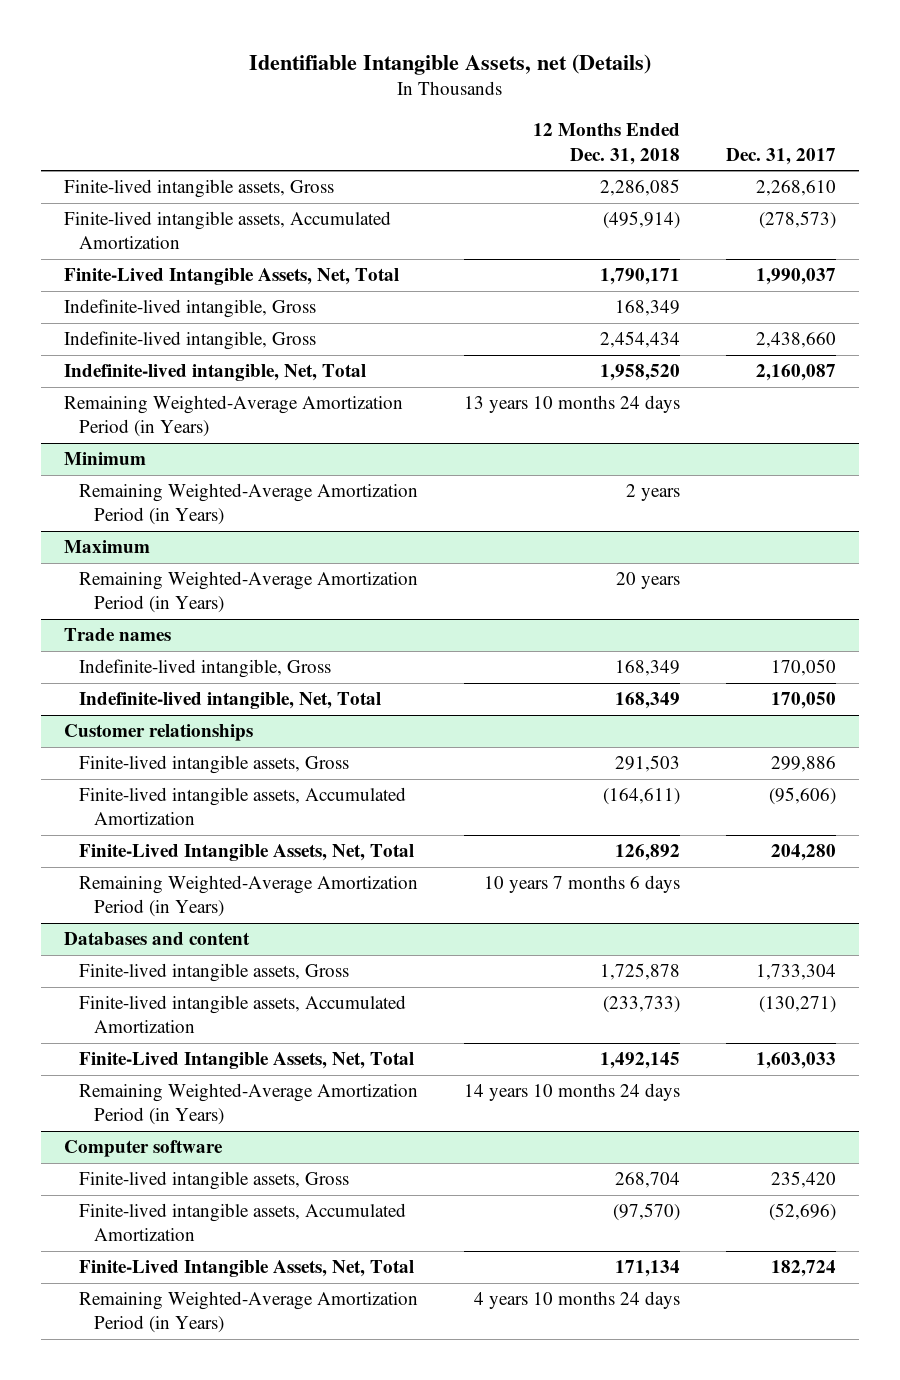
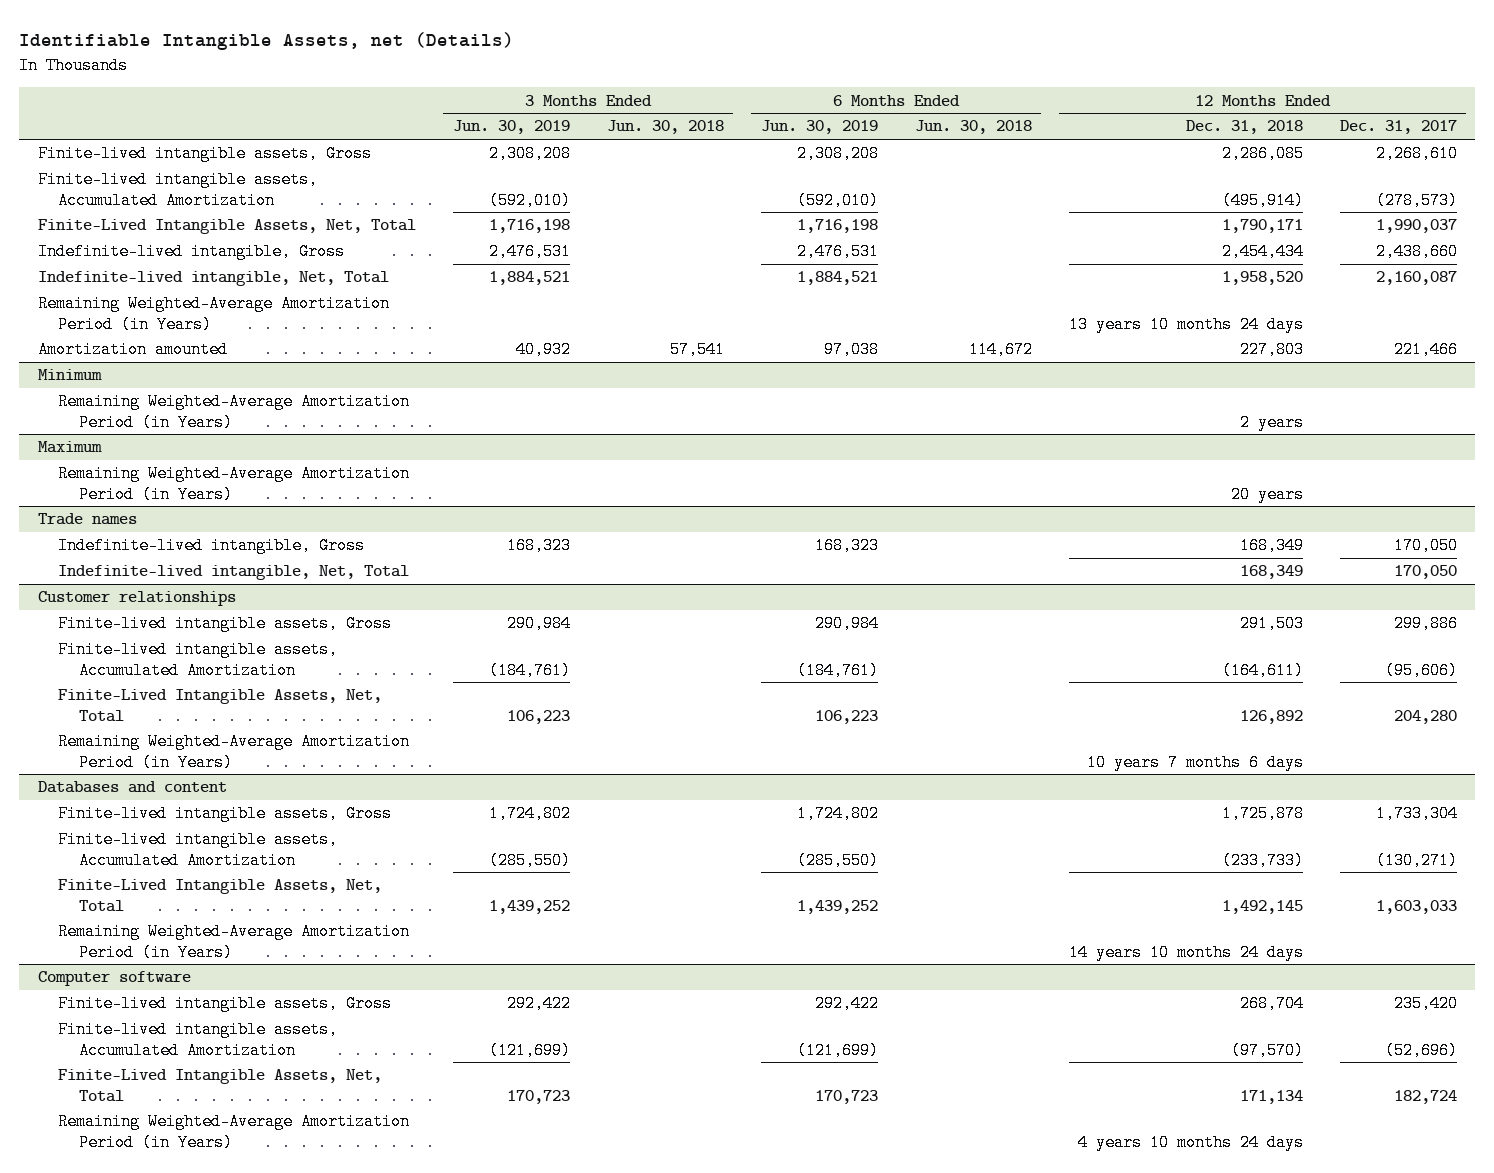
- | 12 Months Ended Dec. 31, 2018 | Dec. 31, 2017
+ | 3 Months Ended Jun. 30, 2019 | 3 Months Ended Jun. 30, 2018 | 6 Months Ended Jun. 30, 2019 | 6 Months Ended Jun. 30, 2018 | 12 Months Ended Dec. 31, 2018 | 12 Months Ended Dec. 31, 2017
- Indefinite-lived intangible, Gross | 168,349 |
+ Amortization amounted | 40,932 | 57,541 | 97,038 | 114,672 | 227,803 | 221,466

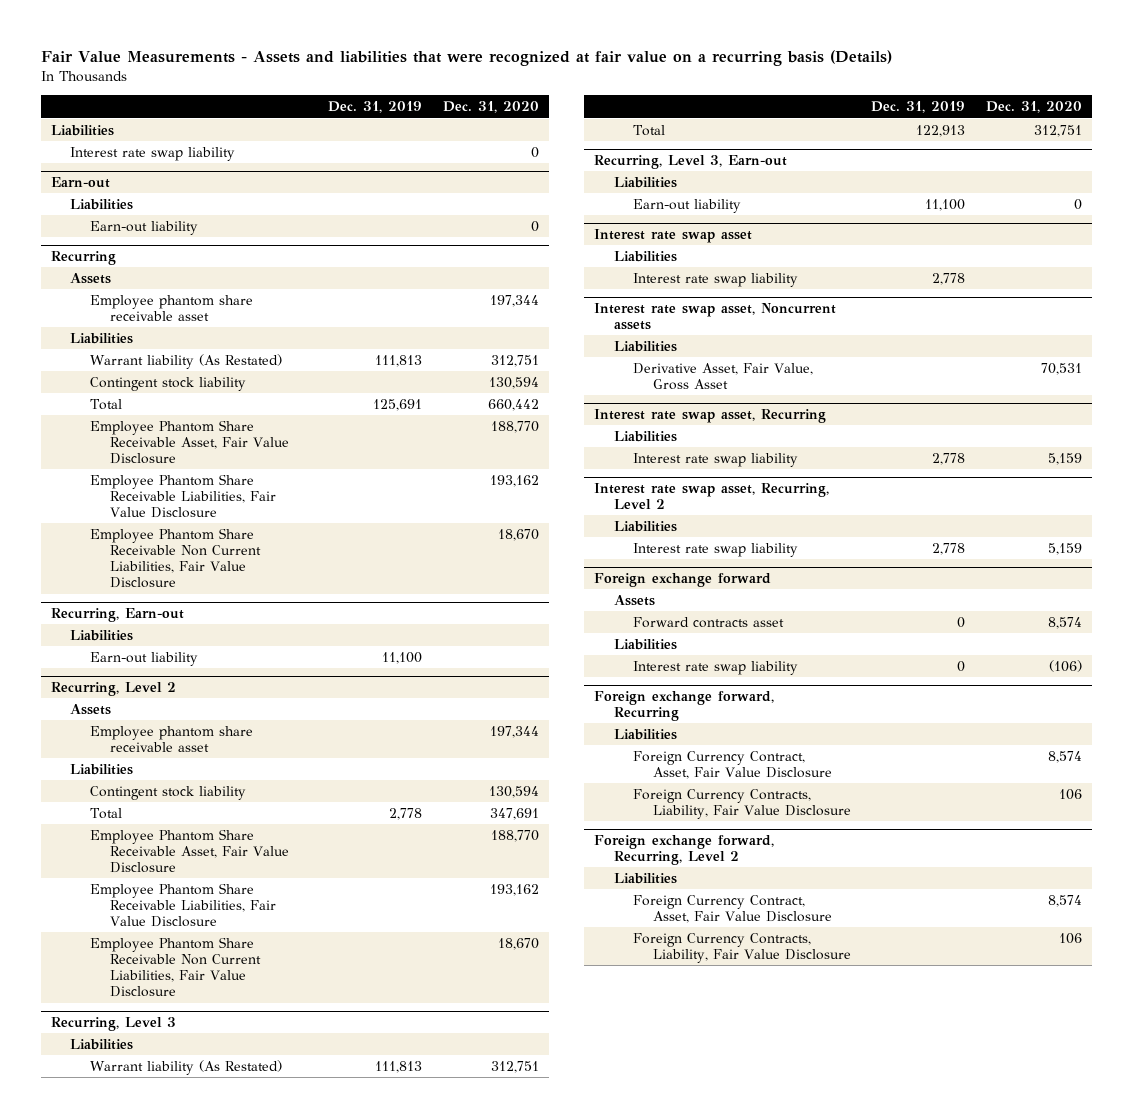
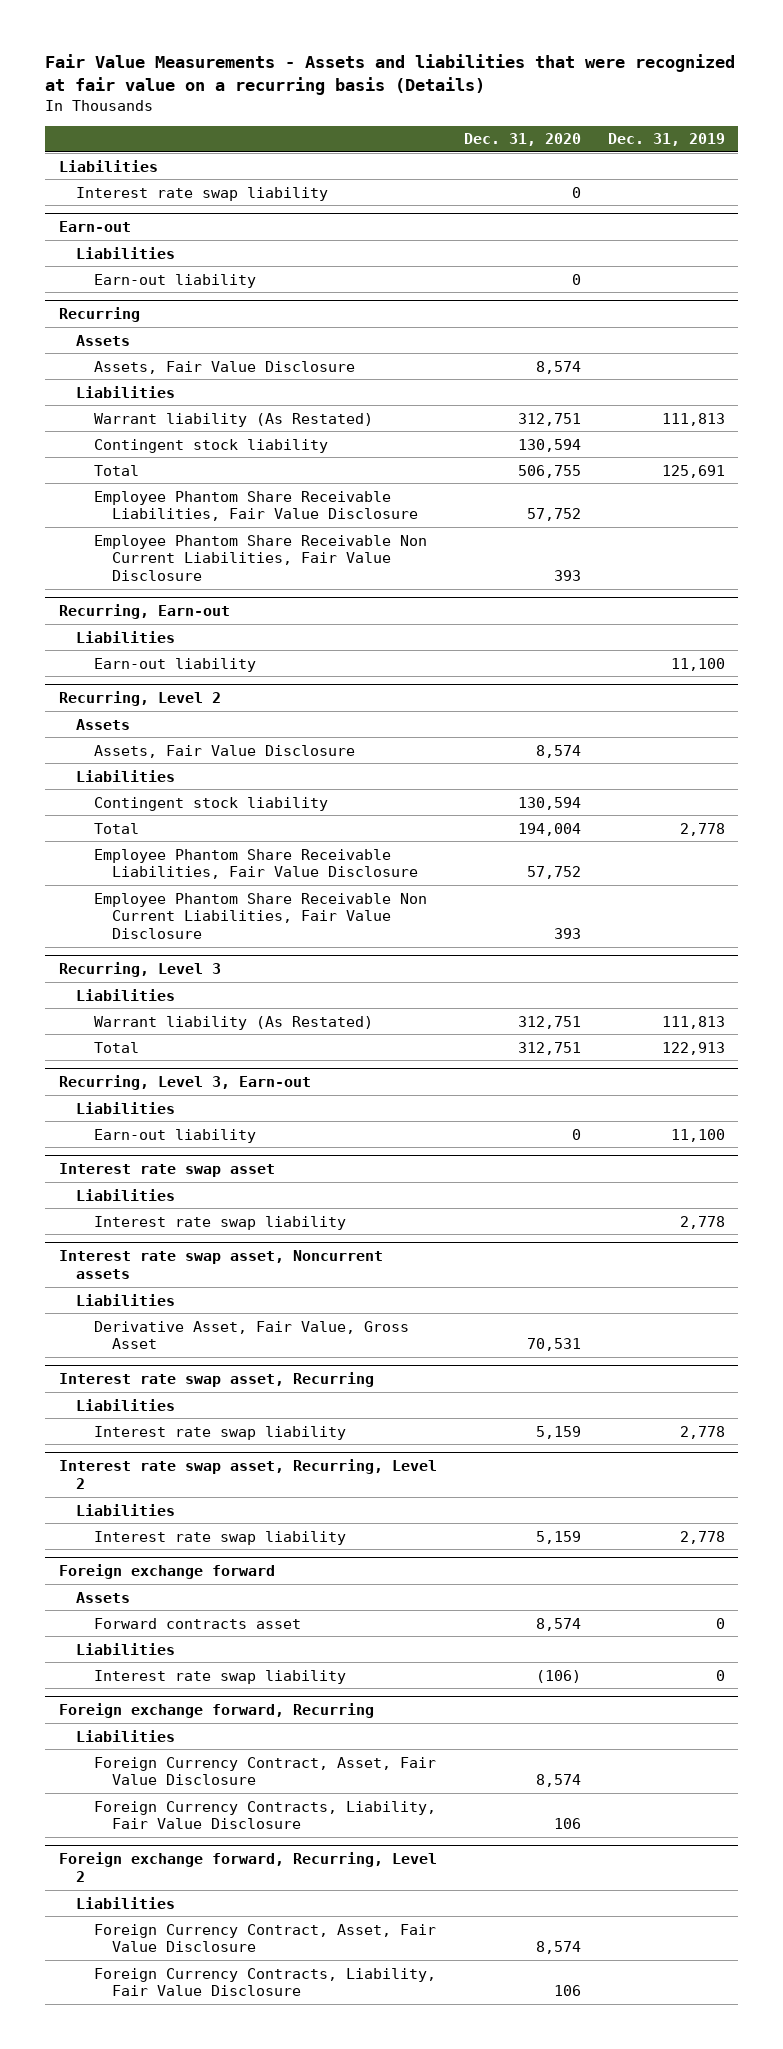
- | Dec. 31, 2019 | Dec. 31, 2020
+ | Dec. 31, 2020 | Dec. 31, 2019
@ Recurring
- Employee phantom share receivable asset | | 197,344
+ Assets, Fair Value Disclosure | 8,574 |
- Total | 125,691 | 660,442
- Employee Phantom Share Receivable Asset, Fair Value Disclosure | | 188,770
- Employee Phantom Share Receivable Liabilities, Fair Value Disclosure | | 193,162
- Employee Phantom Share Receivable Non Current Liabilities, Fair Value Disclosure | | 18,670
+ Total | 506,755 | 125,691
+ Employee Phantom Share Receivable Liabilities, Fair Value Disclosure | 57,752 |
+ Employee Phantom Share Receivable Non Current Liabilities, Fair Value Disclosure | 393 |
@ Recurring, Level 2
- Employee phantom share receivable asset | | 197,344
+ Assets, Fair Value Disclosure | 8,574 |
- Total | 2,778 | 347,691
- Employee Phantom Share Receivable Asset, Fair Value Disclosure | | 188,770
- Employee Phantom Share Receivable Liabilities, Fair Value Disclosure | | 193,162
- Employee Phantom Share Receivable Non Current Liabilities, Fair Value Disclosure | | 18,670
+ Total | 194,004 | 2,778
+ Employee Phantom Share Receivable Liabilities, Fair Value Disclosure | 57,752 |
+ Employee Phantom Share Receivable Non Current Liabilities, Fair Value Disclosure | 393 |

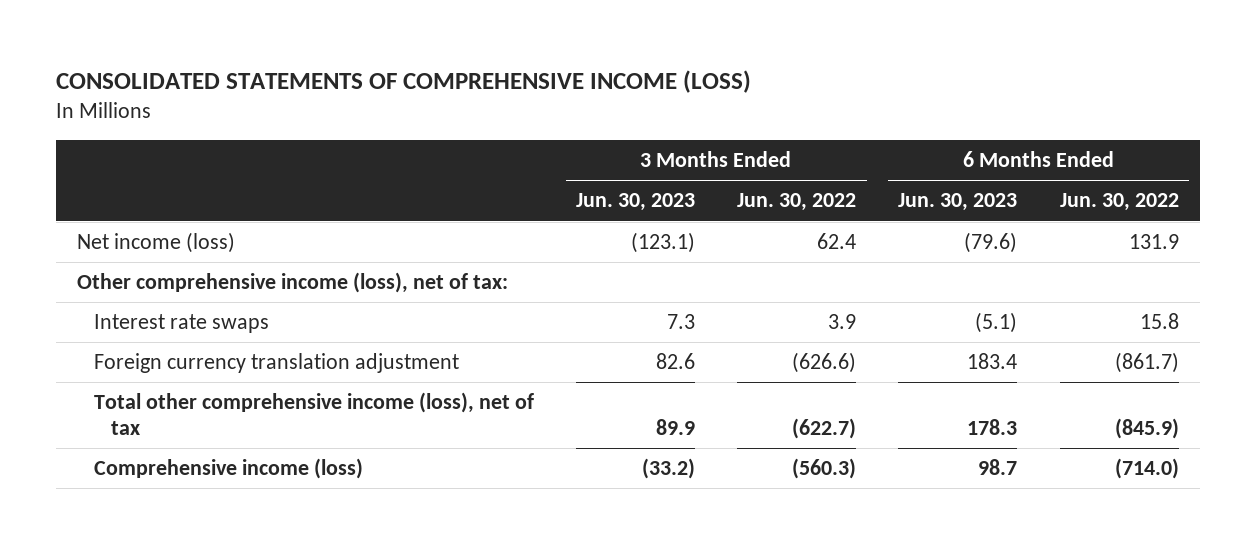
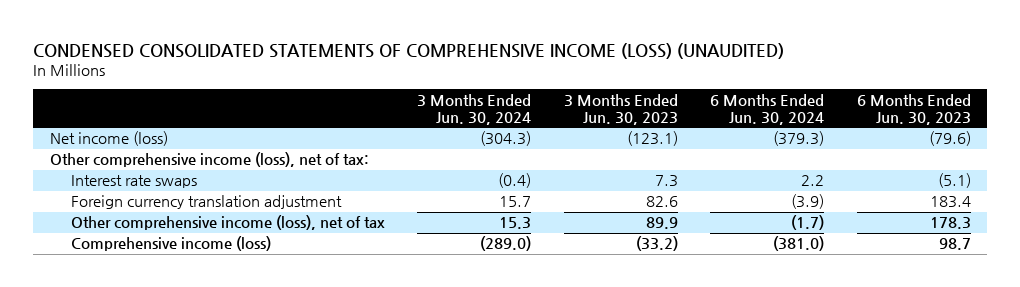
- CONSOLIDATED STATEMENTS OF COMPREHENSIVE INCOME (LOSS)
+ CONDENSED CONSOLIDATED STATEMENTS OF COMPREHENSIVE INCOME (LOSS) (UNAUDITED)
- | 3 Months Ended Jun. 30, 2023 | 3 Months Ended Jun. 30, 2022 | 6 Months Ended Jun. 30, 2023 | 6 Months Ended Jun. 30, 2022
+ | 3 Months Ended Jun. 30, 2024 | 3 Months Ended Jun. 30, 2023 | 6 Months Ended Jun. 30, 2024 | 6 Months Ended Jun. 30, 2023
- Total other comprehensive income (loss), net of tax | 89.9 | (622.7) | 178.3 | (845.9)
+ Other comprehensive income (loss), net of tax | 15.3 | 89.9 | (1.7) | 178.3

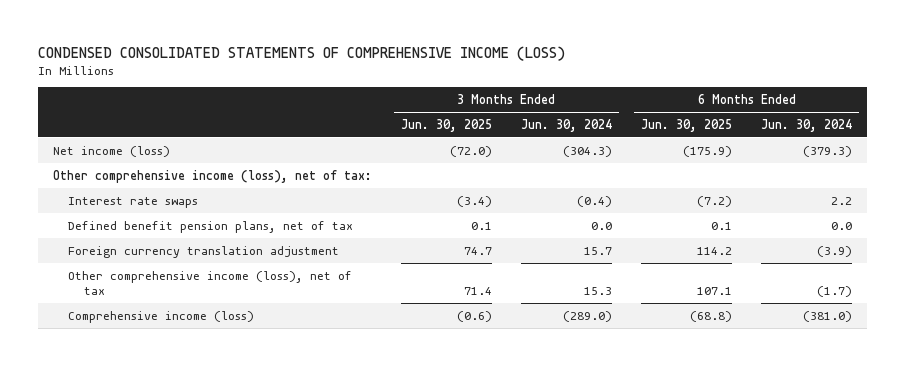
- CONDENSED CONSOLIDATED STATEMENTS OF COMPREHENSIVE INCOME (LOSS) (UNAUDITED)
+ CONDENSED CONSOLIDATED STATEMENTS OF COMPREHENSIVE INCOME (LOSS)
- | 3 Months Ended Jun. 30, 2024 | 3 Months Ended Jun. 30, 2023 | 6 Months Ended Jun. 30, 2024 | 6 Months Ended Jun. 30, 2023
+ | 3 Months Ended Jun. 30, 2025 | 3 Months Ended Jun. 30, 2024 | 6 Months Ended Jun. 30, 2025 | 6 Months Ended Jun. 30, 2024
+ Defined benefit pension plans, net of tax | 0.1 | 0.0 | 0.1 | 0.0

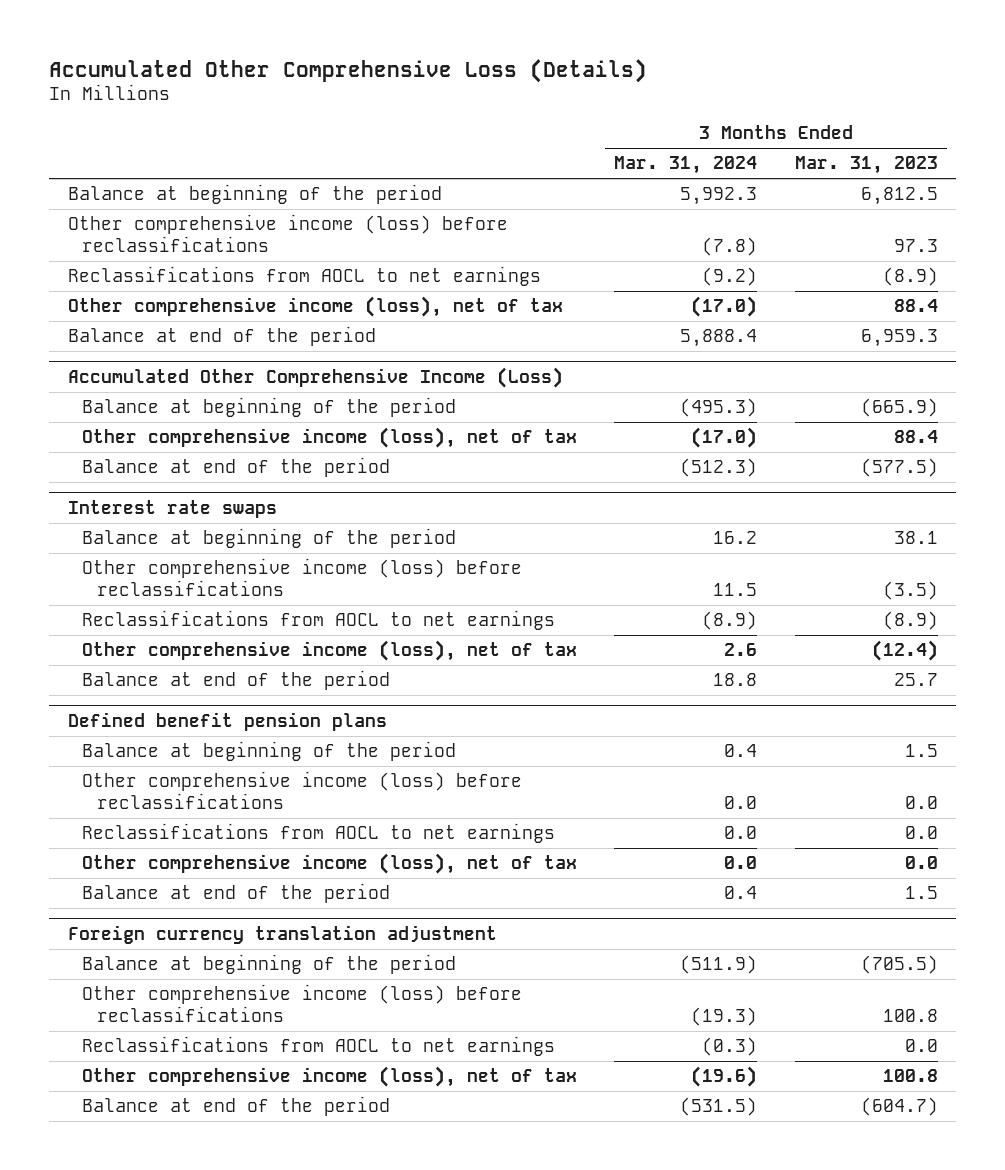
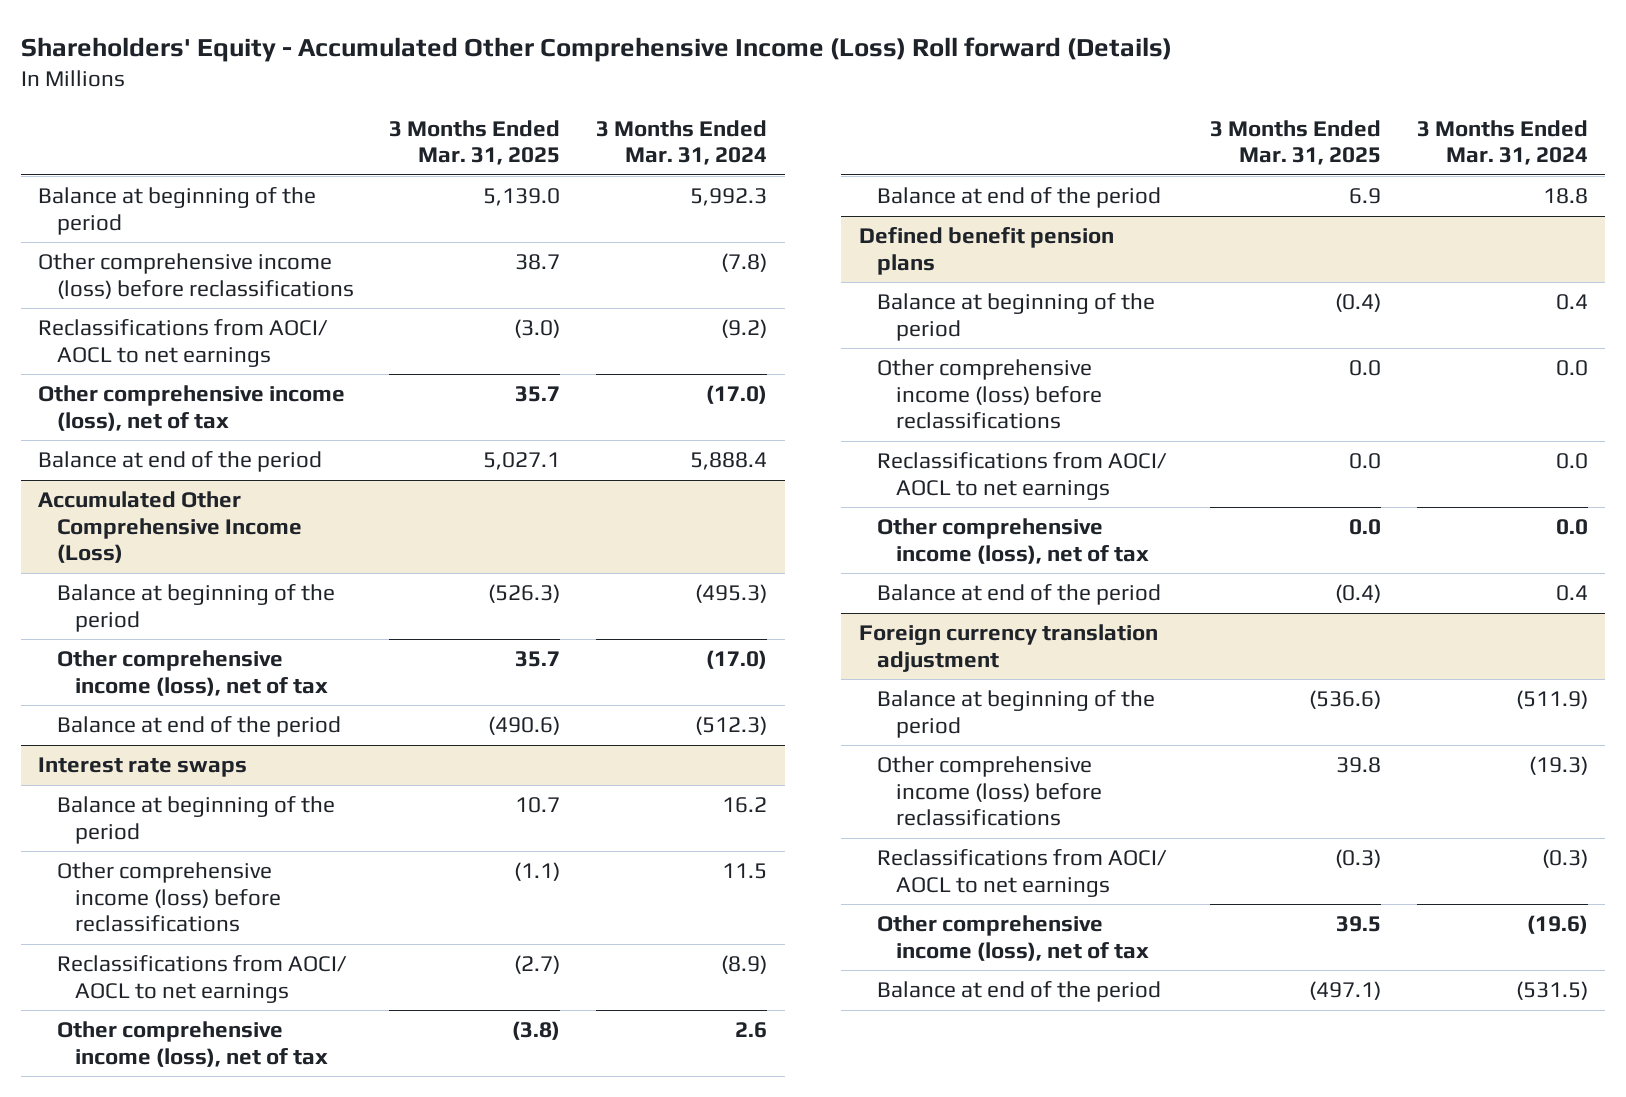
- Accumulated Other Comprehensive Loss (Details)
+ Shareholders' Equity - Accumulated Other Comprehensive Income (Loss) Roll forward (Details)
- | 3 Months Ended Mar. 31, 2024 | 3 Months Ended Mar. 31, 2023
+ | 3 Months Ended Mar. 31, 2025 | 3 Months Ended Mar. 31, 2024
- Reclassifications from AOCL to net earnings | (9.2) | (8.9)
+ Reclassifications from AOCI/ AOCL to net earnings | (3.0) | (9.2)
@ Interest rate swaps
- Reclassifications from AOCL to net earnings | (8.9) | (8.9)
+ Reclassifications from AOCI/ AOCL to net earnings | (2.7) | (8.9)
@ Defined benefit pension plans
- Reclassifications from AOCL to net earnings | 0.0 | 0.0
+ Reclassifications from AOCI/ AOCL to net earnings | 0.0 | 0.0
@ Foreign currency translation adjustment
- Reclassifications from AOCL to net earnings | (0.3) | 0.0
+ Reclassifications from AOCI/ AOCL to net earnings | (0.3) | (0.3)

